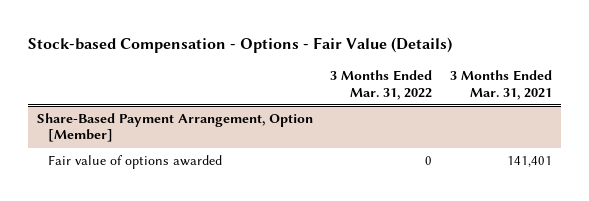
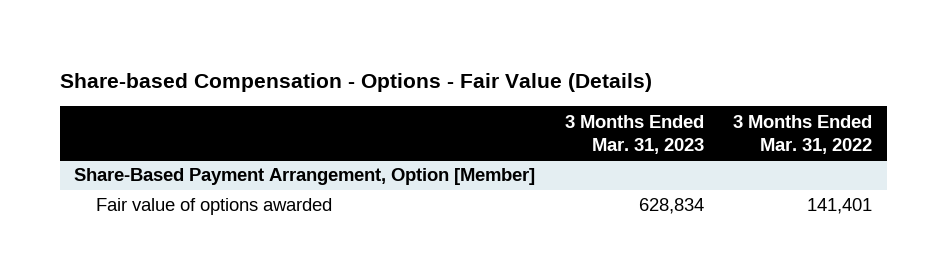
- Stock-based Compensation - Options - Fair Value (Details)
+ Share-based Compensation - Options - Fair Value (Details)
- | 3 Months Ended Mar. 31, 2022 | 3 Months Ended Mar. 31, 2021
+ | 3 Months Ended Mar. 31, 2023 | 3 Months Ended Mar. 31, 2022
@ Share-Based Payment Arrangement, Option [Member]
- Fair value of options awarded | 0 | 141,401
+ Fair value of options awarded | 628,834 | 141,401

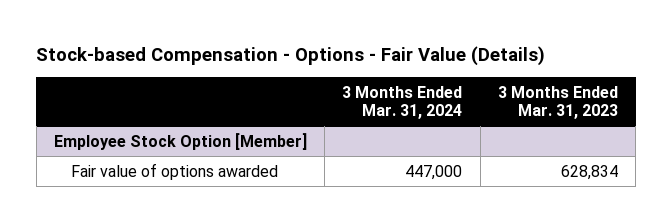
- Share-based Compensation - Options - Fair Value (Details)
+ Stock-based Compensation - Options - Fair Value (Details)
- | 3 Months Ended Mar. 31, 2023 | 3 Months Ended Mar. 31, 2022
+ | 3 Months Ended Mar. 31, 2024 | 3 Months Ended Mar. 31, 2023
- Share-Based Payment Arrangement, Option [Member]
+ Employee Stock Option [Member]

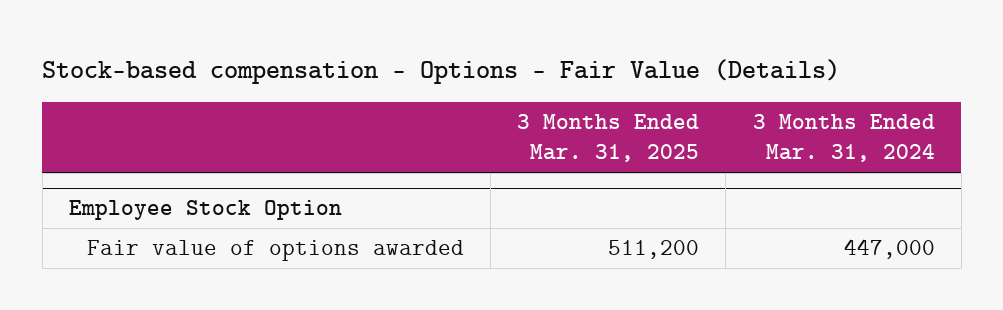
- Stock-based Compensation - Options - Fair Value (Details)
+ Stock-based compensation - Options - Fair Value (Details)
- | 3 Months Ended Mar. 31, 2024 | 3 Months Ended Mar. 31, 2023
+ | 3 Months Ended Mar. 31, 2025 | 3 Months Ended Mar. 31, 2024
- Employee Stock Option [Member]
+ Employee Stock Option

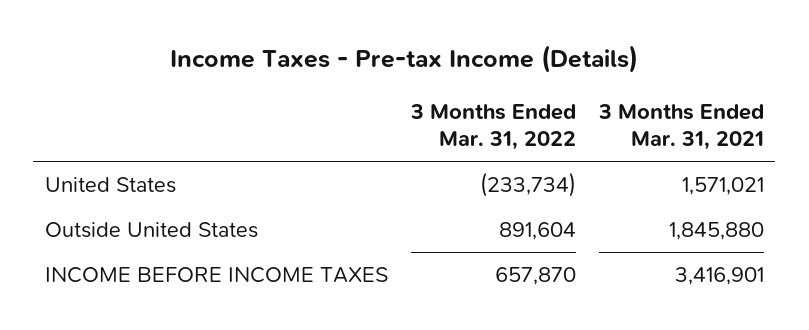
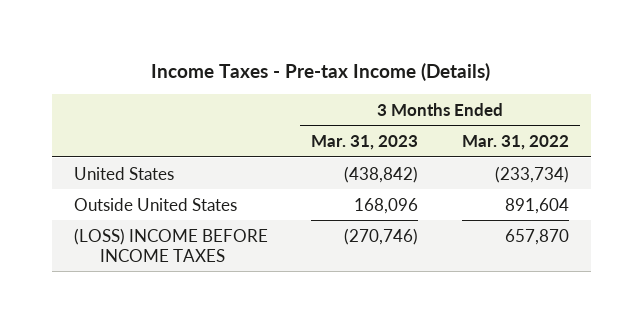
- | 3 Months Ended Mar. 31, 2022 | 3 Months Ended Mar. 31, 2021
+ | 3 Months Ended Mar. 31, 2023 | 3 Months Ended Mar. 31, 2022
- INCOME BEFORE INCOME TAXES | 657,870 | 3,416,901
+ (LOSS) INCOME BEFORE INCOME TAXES | (270,746) | 657,870

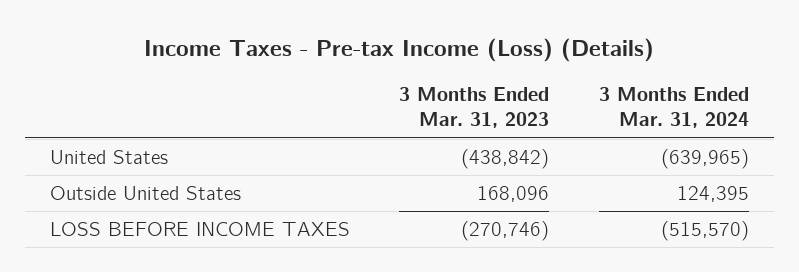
- Income Taxes - Pre-tax Income (Details)
+ Income Taxes - Pre-tax Income (Loss) (Details)
- | 3 Months Ended Mar. 31, 2023 | 3 Months Ended Mar. 31, 2022
+ | 3 Months Ended Mar. 31, 2023 | 3 Months Ended Mar. 31, 2024
- (LOSS) INCOME BEFORE INCOME TAXES | (270,746) | 657,870
+ LOSS BEFORE INCOME TAXES | (270,746) | (515,570)

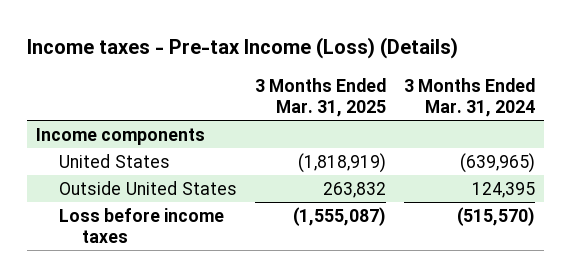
- Income Taxes - Pre-tax Income (Loss) (Details)
+ Income taxes - Pre-tax Income (Loss) (Details)
- | 3 Months Ended Mar. 31, 2023 | 3 Months Ended Mar. 31, 2024
+ | 3 Months Ended Mar. 31, 2025 | 3 Months Ended Mar. 31, 2024
+ Income components
- LOSS BEFORE INCOME TAXES | (270,746) | (515,570)
+ Loss before income taxes | (1,555,087) | (515,570)

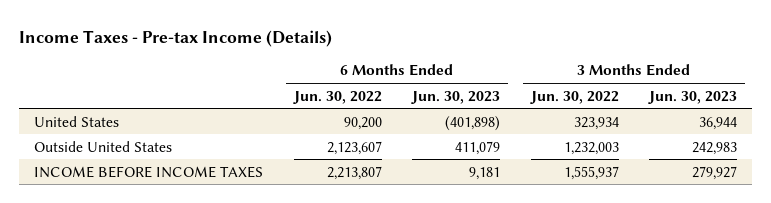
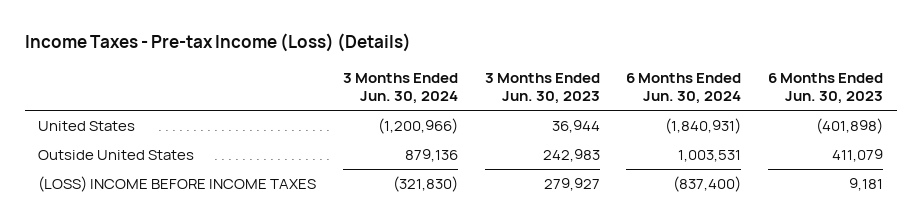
- Income Taxes - Pre-tax Income (Details)
+ Income Taxes - Pre-tax Income (Loss) (Details)
- | 6 Months Ended Jun. 30, 2022 | 6 Months Ended Jun. 30, 2023 | 3 Months Ended Jun. 30, 2022 | 3 Months Ended Jun. 30, 2023
+ | 3 Months Ended Jun. 30, 2024 | 3 Months Ended Jun. 30, 2023 | 6 Months Ended Jun. 30, 2024 | 6 Months Ended Jun. 30, 2023
- INCOME BEFORE INCOME TAXES | 2,213,807 | 9,181 | 1,555,937 | 279,927
+ (LOSS) INCOME BEFORE INCOME TAXES | (321,830) | 279,927 | (837,400) | 9,181

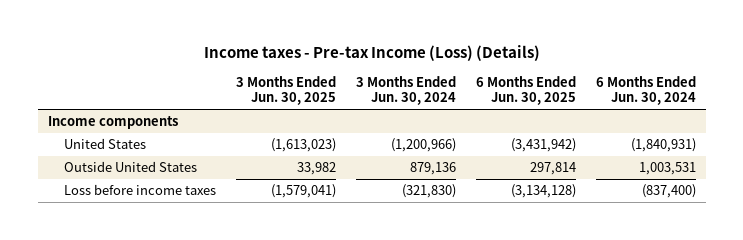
- Income Taxes - Pre-tax Income (Loss) (Details)
+ Income taxes - Pre-tax Income (Loss) (Details)
- | 3 Months Ended Jun. 30, 2024 | 3 Months Ended Jun. 30, 2023 | 6 Months Ended Jun. 30, 2024 | 6 Months Ended Jun. 30, 2023
+ | 3 Months Ended Jun. 30, 2025 | 3 Months Ended Jun. 30, 2024 | 6 Months Ended Jun. 30, 2025 | 6 Months Ended Jun. 30, 2024
+ Income components
- (LOSS) INCOME BEFORE INCOME TAXES | (321,830) | 279,927 | (837,400) | 9,181
+ Loss before income taxes | (1,579,041) | (321,830) | (3,134,128) | (837,400)

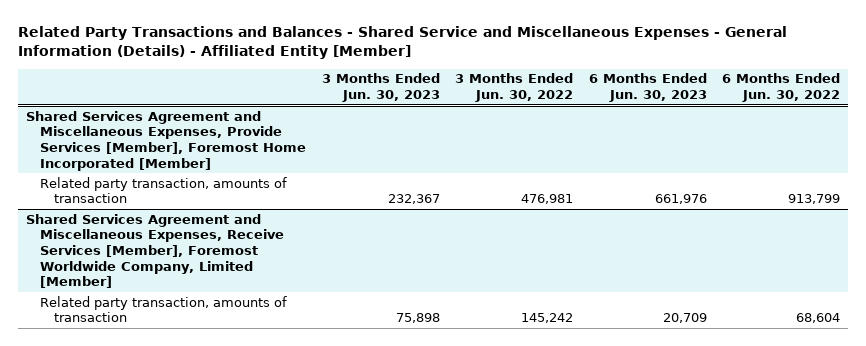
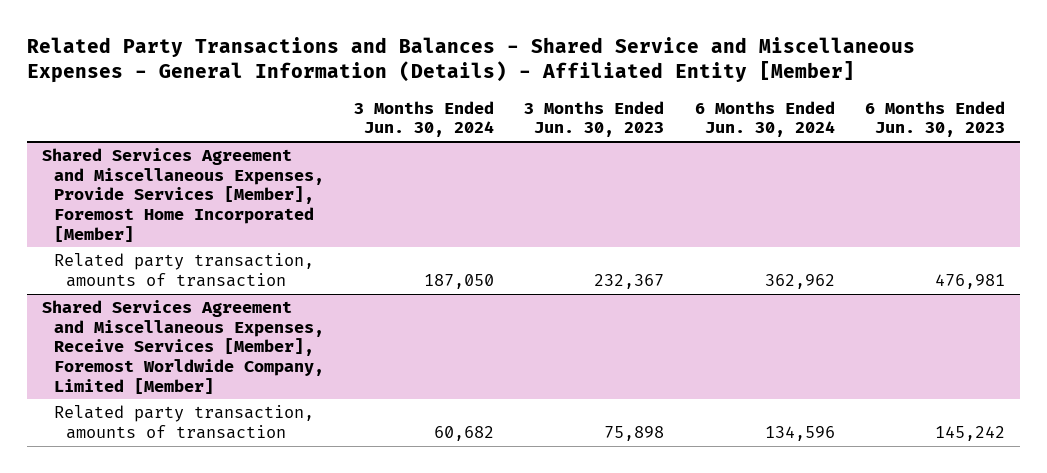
- | 3 Months Ended Jun. 30, 2023 | 3 Months Ended Jun. 30, 2022 | 6 Months Ended Jun. 30, 2023 | 6 Months Ended Jun. 30, 2022
+ | 3 Months Ended Jun. 30, 2024 | 3 Months Ended Jun. 30, 2023 | 6 Months Ended Jun. 30, 2024 | 6 Months Ended Jun. 30, 2023
@ Shared Services Agreement and Miscellaneous Expenses, Provide Services [Member], Foremost Home Incorporated [Member]
- Related party transaction, amounts of transaction | 232,367 | 476,981 | 661,976 | 913,799
+ Related party transaction, amounts of transaction | 187,050 | 232,367 | 362,962 | 476,981
@ Shared Services Agreement and Miscellaneous Expenses, Receive Services [Member], Foremost Worldwide Company, Limited [Member]
- Related party transaction, amounts of transaction | 75,898 | 145,242 | 20,709 | 68,604
+ Related party transaction, amounts of transaction | 60,682 | 75,898 | 134,596 | 145,242

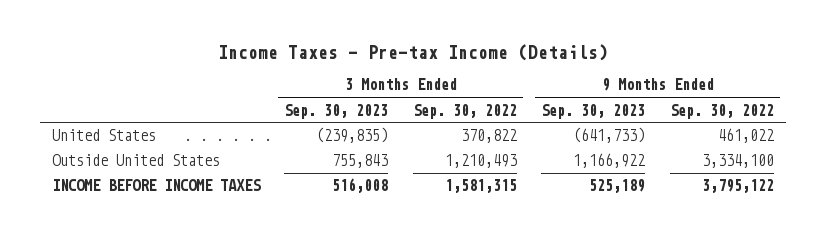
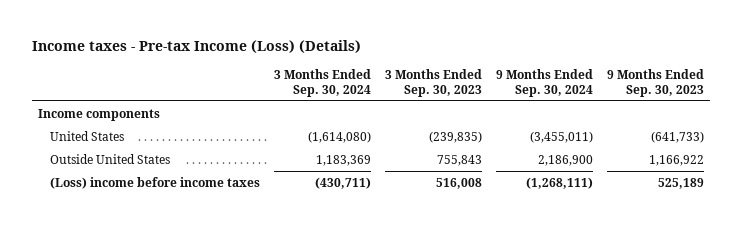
- Income Taxes - Pre-tax Income (Details)
+ Income taxes - Pre-tax Income (Loss) (Details)
- | 3 Months Ended Sep. 30, 2023 | 3 Months Ended Sep. 30, 2022 | 9 Months Ended Sep. 30, 2023 | 9 Months Ended Sep. 30, 2022
+ | 3 Months Ended Sep. 30, 2024 | 3 Months Ended Sep. 30, 2023 | 9 Months Ended Sep. 30, 2024 | 9 Months Ended Sep. 30, 2023
+ Income components
- INCOME BEFORE INCOME TAXES | 516,008 | 1,581,315 | 525,189 | 3,795,122
+ (Loss) income before income taxes | (430,711) | 516,008 | (1,268,111) | 525,189

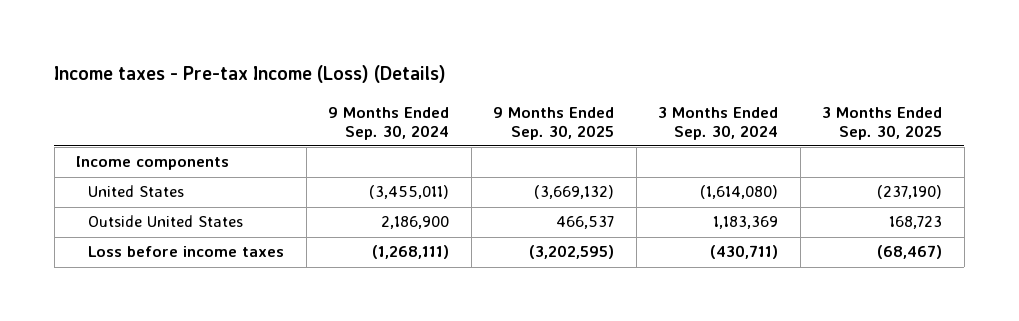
- | 3 Months Ended Sep. 30, 2024 | 3 Months Ended Sep. 30, 2023 | 9 Months Ended Sep. 30, 2024 | 9 Months Ended Sep. 30, 2023
+ | 9 Months Ended Sep. 30, 2024 | 9 Months Ended Sep. 30, 2025 | 3 Months Ended Sep. 30, 2024 | 3 Months Ended Sep. 30, 2025
- (Loss) income before income taxes | (430,711) | 516,008 | (1,268,111) | 525,189
+ Loss before income taxes | (1,268,111) | (3,202,595) | (430,711) | (68,467)

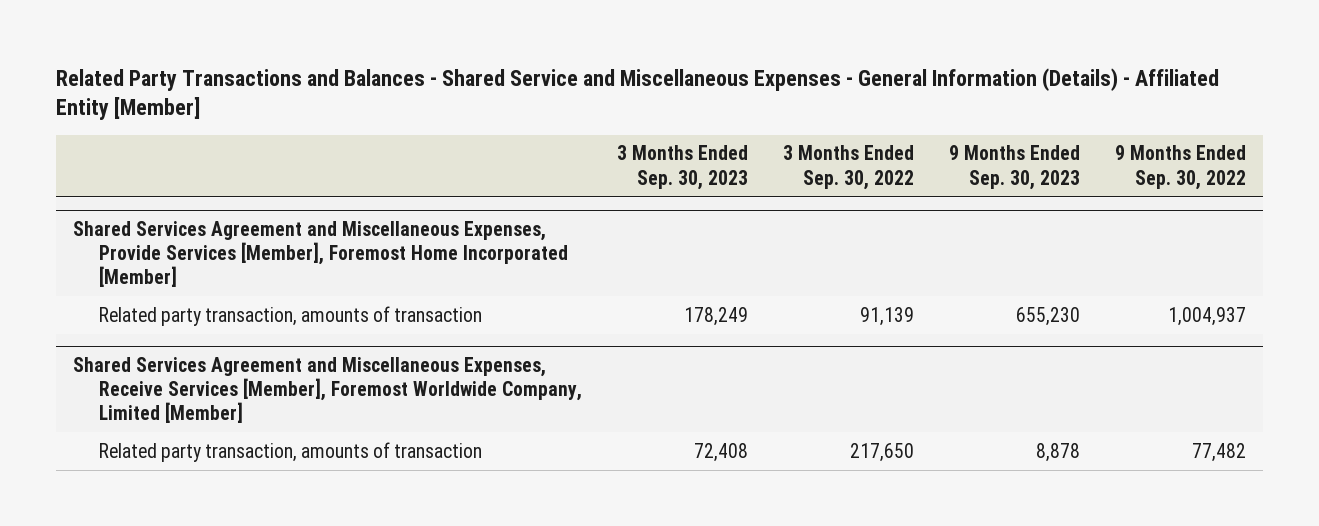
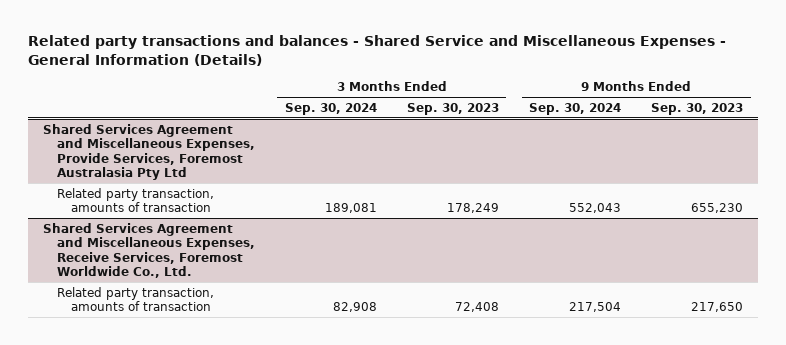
- Related Party Transactions and Balances - Shared Service and Miscellaneous Expenses - General Information (Details) - Affiliated Entity [Member]
+ Related party transactions and balances - Shared Service and Miscellaneous Expenses - General Information (Details)
- | 3 Months Ended Sep. 30, 2023 | 3 Months Ended Sep. 30, 2022 | 9 Months Ended Sep. 30, 2023 | 9 Months Ended Sep. 30, 2022
+ | 3 Months Ended Sep. 30, 2024 | 3 Months Ended Sep. 30, 2023 | 9 Months Ended Sep. 30, 2024 | 9 Months Ended Sep. 30, 2023
- Shared Services Agreement and Miscellaneous Expenses, Provide Services [Member], Foremost Home Incorporated [Member]
+ Shared Services Agreement and Miscellaneous Expenses, Provide Services, Foremost Australasia Pty Ltd
- Shared Services Agreement and Miscellaneous Expenses, Receive Services [Member], Foremost Worldwide Company, Limited [Member]
- Related party transaction, amounts of transaction | 72,408 | 217,650 | 8,878 | 77,482
+ Shared Services Agreement and Miscellaneous Expenses, Receive Services, Foremost Worldwide Co., Ltd.
+ Related party transaction, amounts of transaction | 82,908 | 72,408 | 217,504 | 217,650

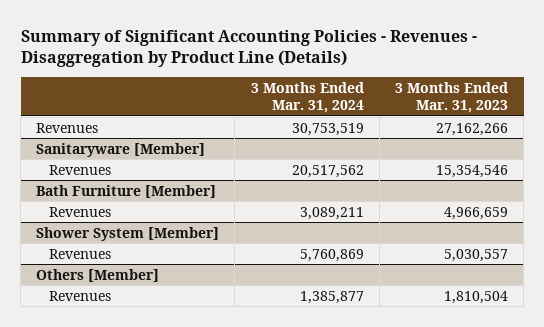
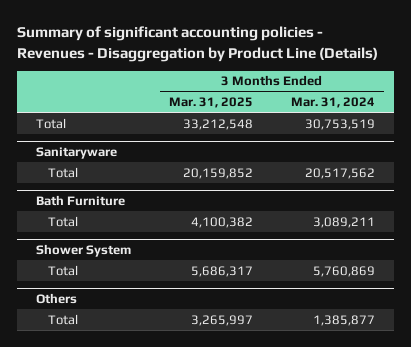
- Summary of Significant Accounting Policies - Revenues - Disaggregation by Product Line (Details)
+ Summary of significant accounting policies - Revenues - Disaggregation by Product Line (Details)
- | 3 Months Ended Mar. 31, 2024 | 3 Months Ended Mar. 31, 2023
+ | 3 Months Ended Mar. 31, 2025 | 3 Months Ended Mar. 31, 2024
- Revenues | 30,753,519 | 27,162,266
- Sanitaryware [Member]
- Revenues | 20,517,562 | 15,354,546
- Bath Furniture [Member]
- Revenues | 3,089,211 | 4,966,659
- Shower System [Member]
- Revenues | 5,760,869 | 5,030,557
- Others [Member]
- Revenues | 1,385,877 | 1,810,504
+ Total | 33,212,548 | 30,753,519
+ Sanitaryware
+ Total | 20,159,852 | 20,517,562
+ Bath Furniture
+ Total | 4,100,382 | 3,089,211
+ Shower System
+ Total | 5,686,317 | 5,760,869
+ Others
+ Total | 3,265,997 | 1,385,877

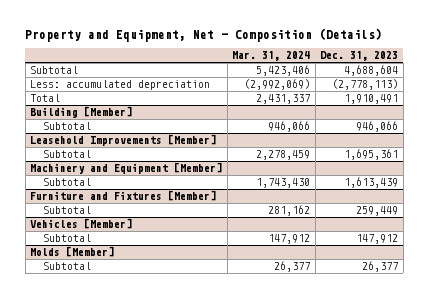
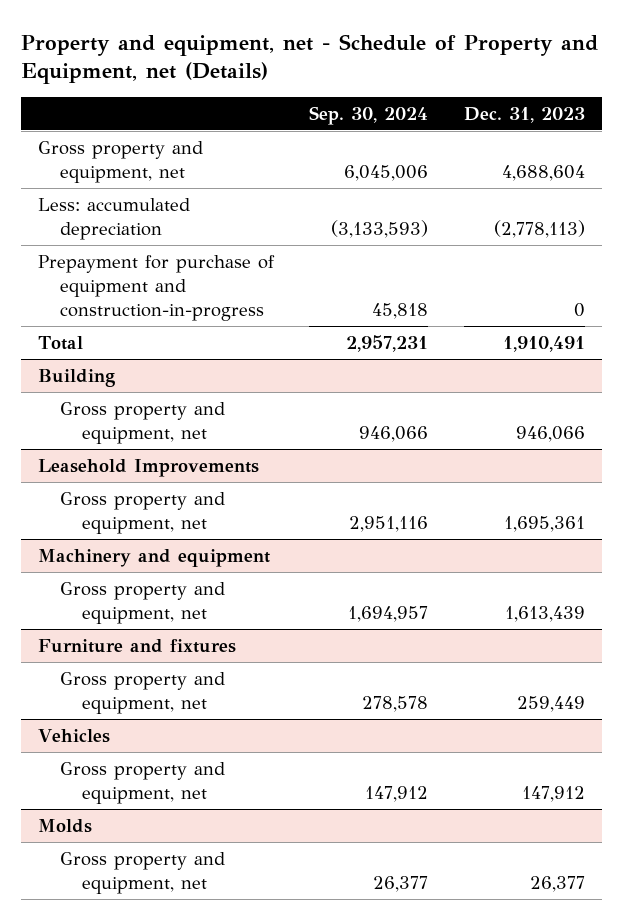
- Property and Equipment, Net - Composition (Details)
+ Property and equipment, net - Schedule of Property and Equipment, net (Details)
- | Mar. 31, 2024 | Dec. 31, 2023
+ | Sep. 30, 2024 | Dec. 31, 2023
- Subtotal | 5,423,406 | 4,688,604
+ Gross property and equipment, net | 6,045,006 | 4,688,604
+ Prepayment for purchase of equipment and construction-in-progress | 45,818 | 0
- Building [Member]
- Subtotal | 946,066 | 946,066
- Leasehold Improvements [Member]
- Subtotal | 2,278,459 | 1,695,361
- Machinery and Equipment [Member]
- Subtotal | 1,743,430 | 1,613,439
- Furniture and Fixtures [Member]
- Subtotal | 281,162 | 259,449
- Vehicles [Member]
- Subtotal | 147,912 | 147,912
- Molds [Member]
- Subtotal | 26,377 | 26,377
+ Building
+ Gross property and equipment, net | 946,066 | 946,066
+ Leasehold Improvements
+ Gross property and equipment, net | 2,951,116 | 1,695,361
+ Machinery and equipment
+ Gross property and equipment, net | 1,694,957 | 1,613,439
+ Furniture and fixtures
+ Gross property and equipment, net | 278,578 | 259,449
+ Vehicles
+ Gross property and equipment, net | 147,912 | 147,912
+ Molds
+ Gross property and equipment, net | 26,377 | 26,377

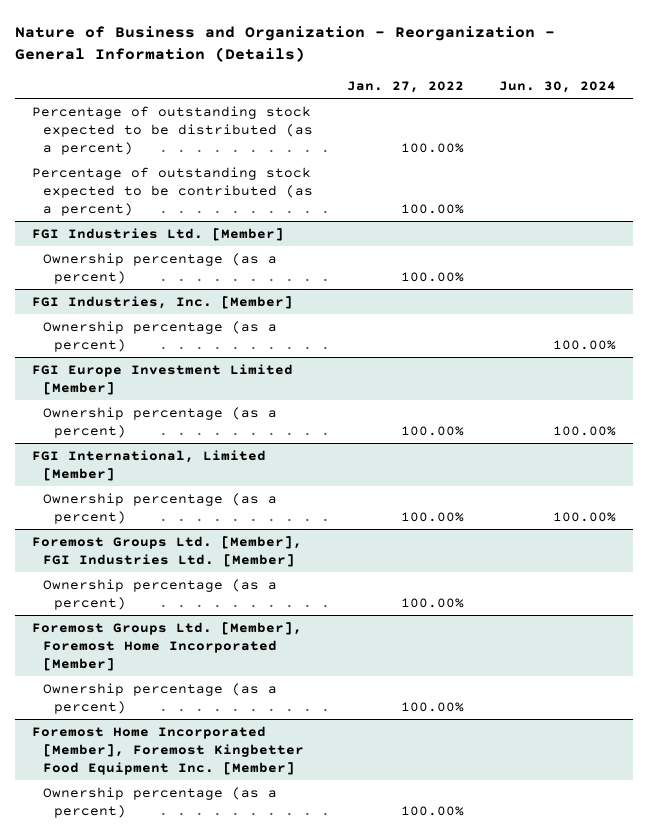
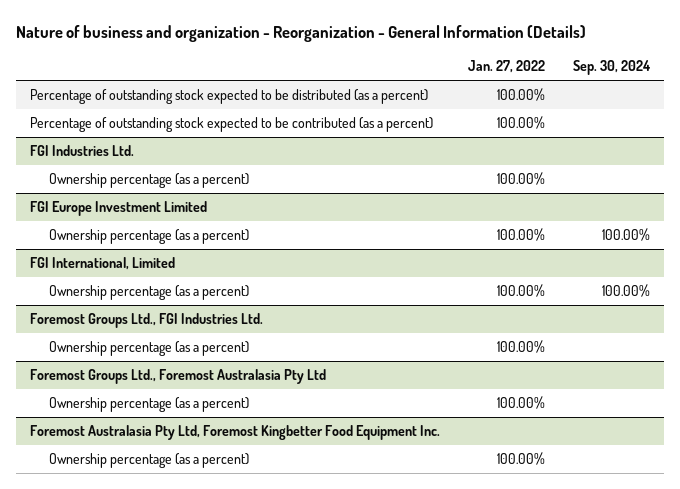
- Nature of Business and Organization - Reorganization - General Information (Details)
+ Nature of business and organization - Reorganization - General Information (Details)
- | Jan. 27, 2022 | Jun. 30, 2024
+ | Jan. 27, 2022 | Sep. 30, 2024
- FGI Industries Ltd. [Member]
+ FGI Industries Ltd.
- FGI Industries, Inc. [Member]
- Ownership percentage (as a percent) | | 100.00%
- FGI Europe Investment Limited [Member]
+ FGI Europe Investment Limited
- FGI International, Limited [Member]
+ FGI International, Limited
- Foremost Groups Ltd. [Member], FGI Industries Ltd. [Member]
+ Foremost Groups Ltd., FGI Industries Ltd.
- Foremost Groups Ltd. [Member], Foremost Home Incorporated [Member]
+ Foremost Groups Ltd., Foremost Australasia Pty Ltd
- Foremost Home Incorporated [Member], Foremost Kingbetter Food Equipment Inc. [Member]
+ Foremost Australasia Pty Ltd, Foremost Kingbetter Food Equipment Inc.

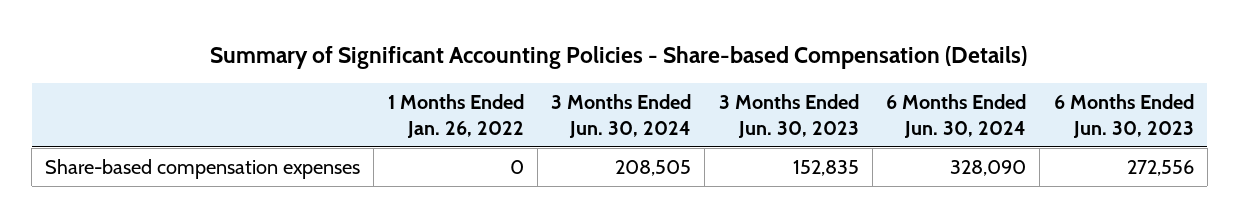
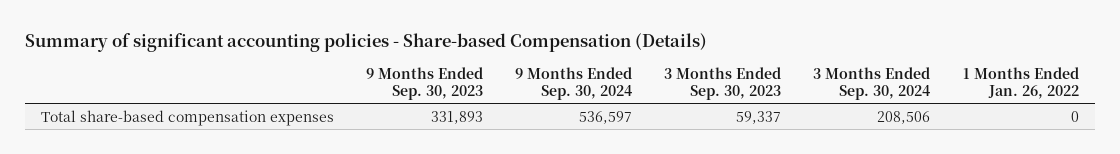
- Summary of Significant Accounting Policies - Share-based Compensation (Details)
+ Summary of significant accounting policies - Share-based Compensation (Details)
- | 1 Months Ended Jan. 26, 2022 | 3 Months Ended Jun. 30, 2024 | 3 Months Ended Jun. 30, 2023 | 6 Months Ended Jun. 30, 2024 | 6 Months Ended Jun. 30, 2023
+ | 9 Months Ended Sep. 30, 2023 | 9 Months Ended Sep. 30, 2024 | 3 Months Ended Sep. 30, 2023 | 3 Months Ended Sep. 30, 2024 | 1 Months Ended Jan. 26, 2022
- Share-based compensation expenses | 0 | 208,505 | 152,835 | 328,090 | 272,556
+ Total share-based compensation expenses | 331,893 | 536,597 | 59,337 | 208,506 | 0

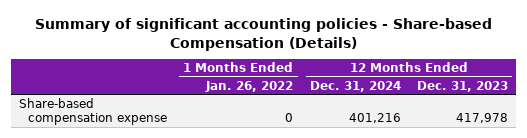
- | 9 Months Ended Sep. 30, 2023 | 9 Months Ended Sep. 30, 2024 | 3 Months Ended Sep. 30, 2023 | 3 Months Ended Sep. 30, 2024 | 1 Months Ended Jan. 26, 2022
+ | 1 Months Ended Jan. 26, 2022 | 12 Months Ended Dec. 31, 2024 | 12 Months Ended Dec. 31, 2023
- Total share-based compensation expenses | 331,893 | 536,597 | 59,337 | 208,506 | 0
+ Share-based compensation expense | 0 | 401,216 | 417,978

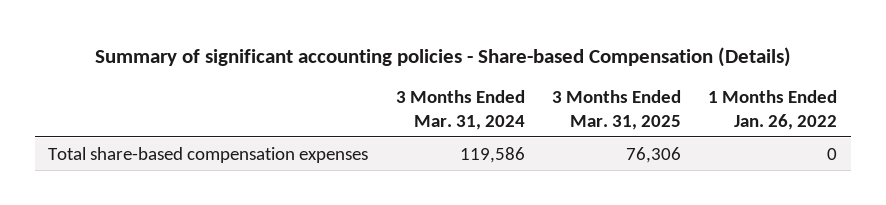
- | 1 Months Ended Jan. 26, 2022 | 12 Months Ended Dec. 31, 2024 | 12 Months Ended Dec. 31, 2023
+ | 3 Months Ended Mar. 31, 2024 | 3 Months Ended Mar. 31, 2025 | 1 Months Ended Jan. 26, 2022
- Share-based compensation expense | 0 | 401,216 | 417,978
+ Total share-based compensation expenses | 119,586 | 76,306 | 0

